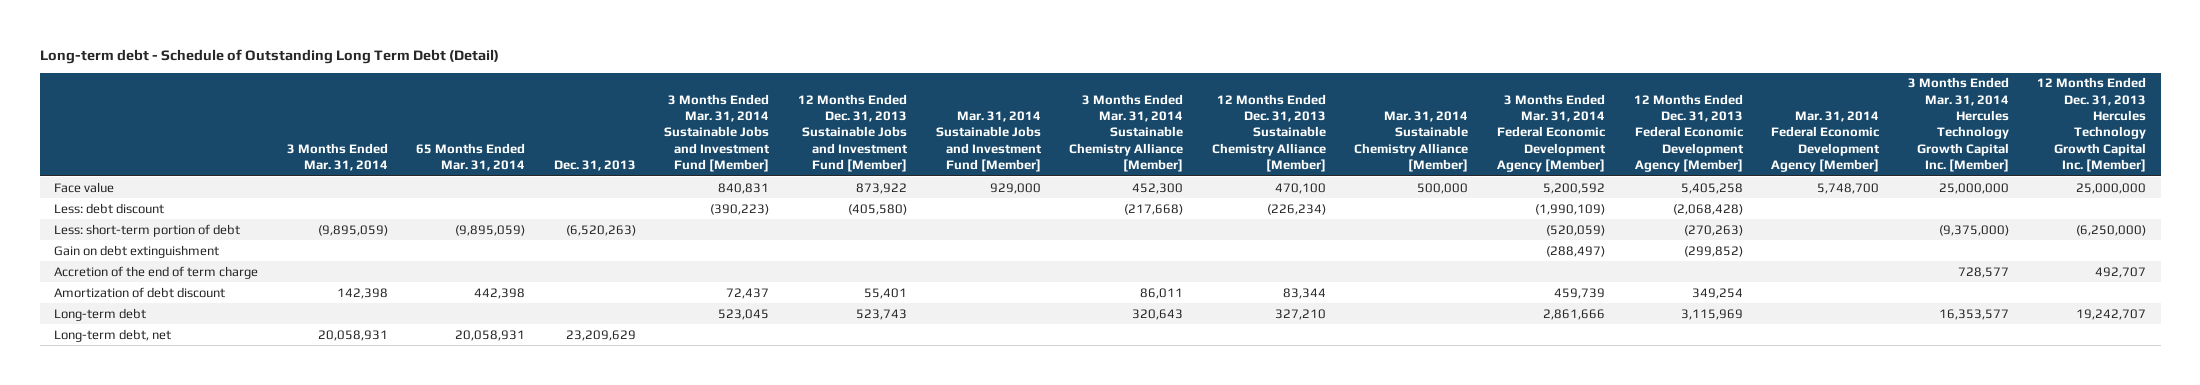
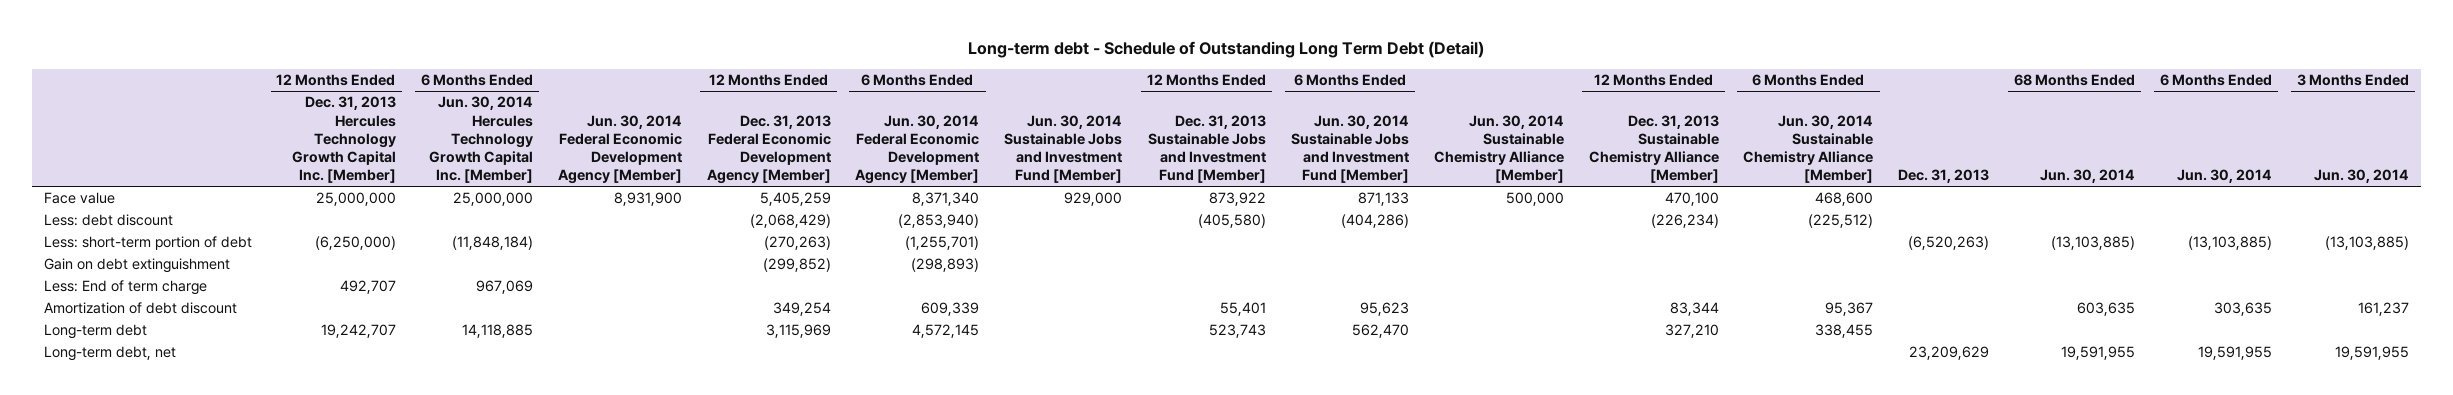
- | 3 Months Ended Mar. 31, 2014 | 65 Months Ended Mar. 31, 2014 | Dec. 31, 2013 | 3 Months Ended Mar. 31, 2014 Sustainable Jobs and Investment Fund [Member] | 12 Months Ended Dec. 31, 2013 Sustainable Jobs and Investment Fund [Member] | Mar. 31, 2014 Sustainable Jobs and Investment Fund [Member] | 3 Months Ended Mar. 31, 2014 Sustainable Chemistry Alliance [Member] | 12 Months Ended Dec. 31, 2013 Sustainable Chemistry Alliance [Member] | Mar. 31, 2014 Sustainable Chemistry Alliance [Member] | 3 Months Ended Mar. 31, 2014 Federal Economic Development Agency [Member] | 12 Months Ended Dec. 31, 2013 Federal Economic Development Agency [Member] | Mar. 31, 2014 Federal Economic Development Agency [Member] | 3 Months Ended Mar. 31, 2014 Hercules Technology Growth Capital Inc. [Member] | 12 Months Ended Dec. 31, 2013 Hercules Technology Growth Capital Inc. [Member]
+ | 12 Months Ended Dec. 31, 2013 Hercules Technology Growth Capital Inc. [Member] | 6 Months Ended Jun. 30, 2014 Hercules Technology Growth Capital Inc. [Member] | Jun. 30, 2014 Federal Economic Development Agency [Member] | 12 Months Ended Dec. 31, 2013 Federal Economic Development Agency [Member] | 6 Months Ended Jun. 30, 2014 Federal Economic Development Agency [Member] | Jun. 30, 2014 Sustainable Jobs and Investment Fund [Member] | 12 Months Ended Dec. 31, 2013 Sustainable Jobs and Investment Fund [Member] | 6 Months Ended Jun. 30, 2014 Sustainable Jobs and Investment Fund [Member] | Jun. 30, 2014 Sustainable Chemistry Alliance [Member] | 12 Months Ended Dec. 31, 2013 Sustainable Chemistry Alliance [Member] | 6 Months Ended Jun. 30, 2014 Sustainable Chemistry Alliance [Member] | Dec. 31, 2013 | 68 Months Ended Jun. 30, 2014 | 6 Months Ended Jun. 30, 2014 | 3 Months Ended Jun. 30, 2014
- Face value | | | | 840,831 | 873,922 | 929,000 | 452,300 | 470,100 | 500,000 | 5,200,592 | 5,405,258 | 5,748,700 | 25,000,000 | 25,000,000
- Less: debt discount | | | | (390,223) | (405,580) | | (217,668) | (226,234) | | (1,990,109) | (2,068,428) | | |
+ Face value | 25,000,000 | 25,000,000 | 8,931,900 | 5,405,259 | 8,371,340 | 929,000 | 873,922 | 871,133 | 500,000 | 470,100 | 468,600 | | | |
+ Less: debt discount | | | | (2,068,429) | (2,853,940) | | (405,580) | (404,286) | | (226,234) | (225,512) | | | |
- Accretion of the end of term charge | | | | | | | | | | | | | 728,577 | 492,707
+ Less: End of term charge | 492,707 | 967,069 | | | | | | | | | | | | |

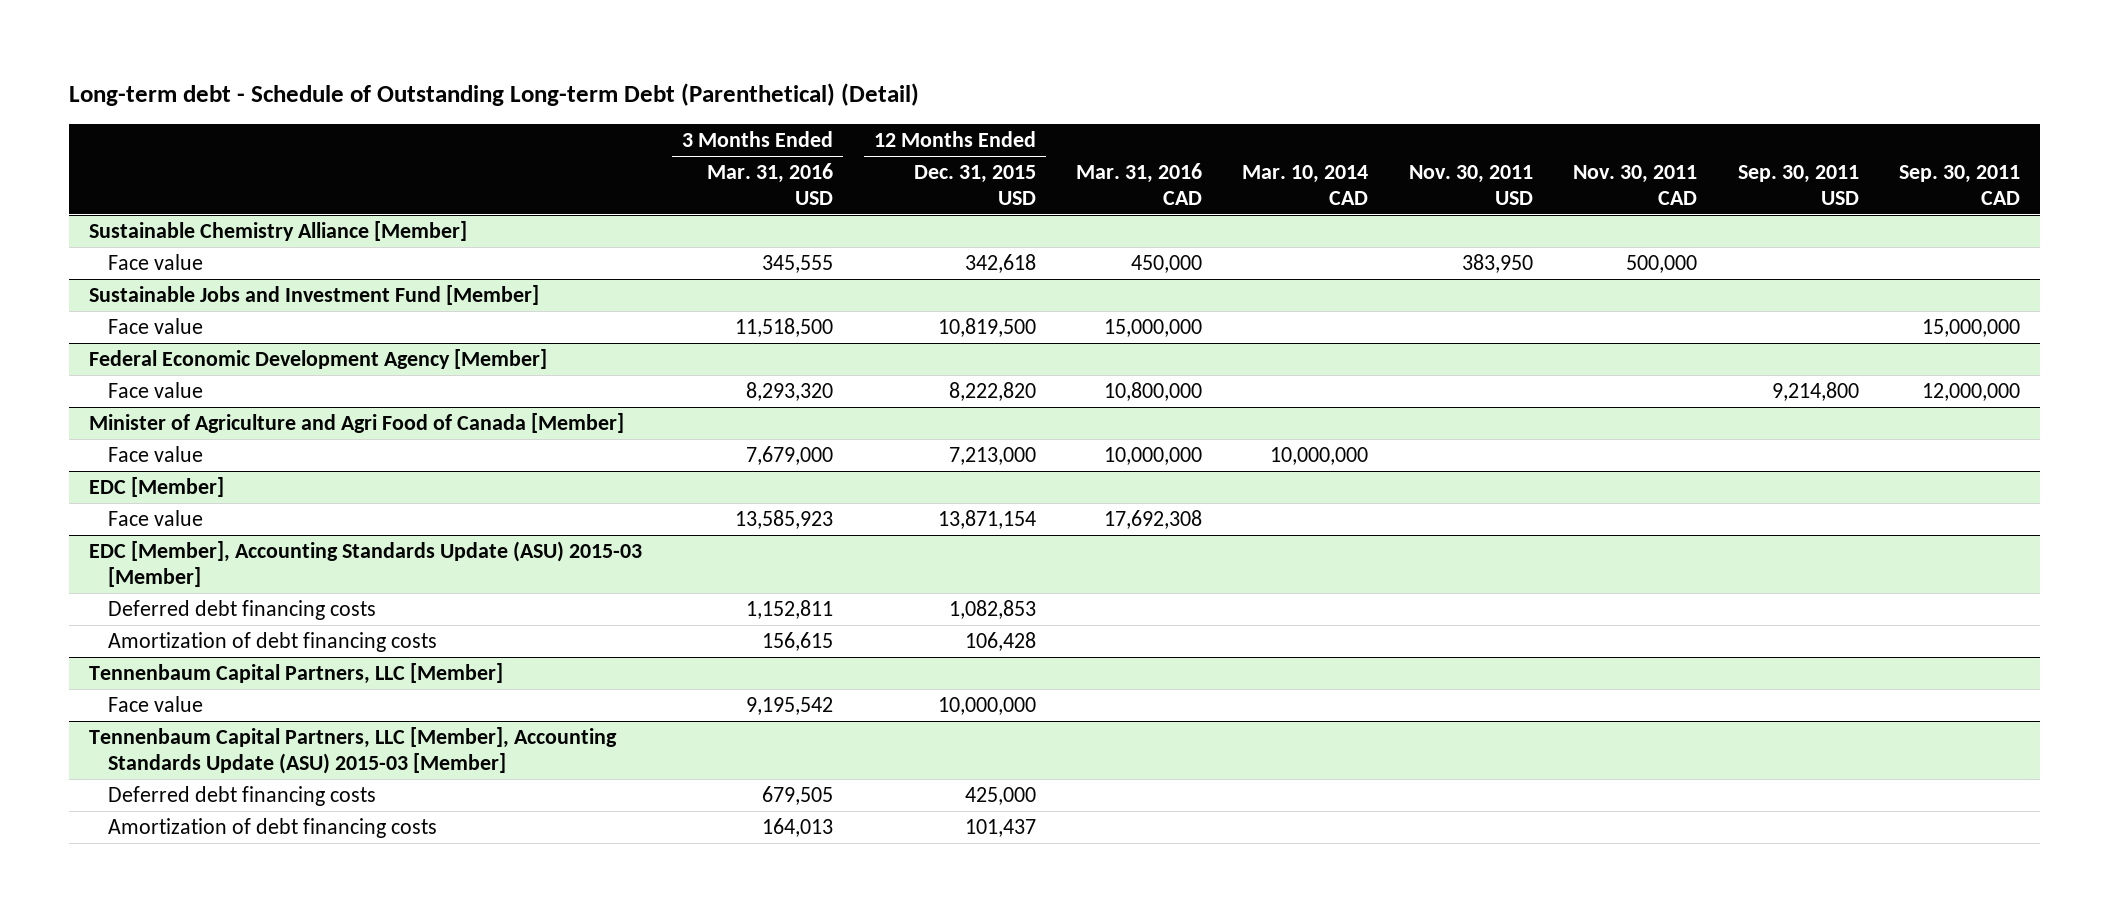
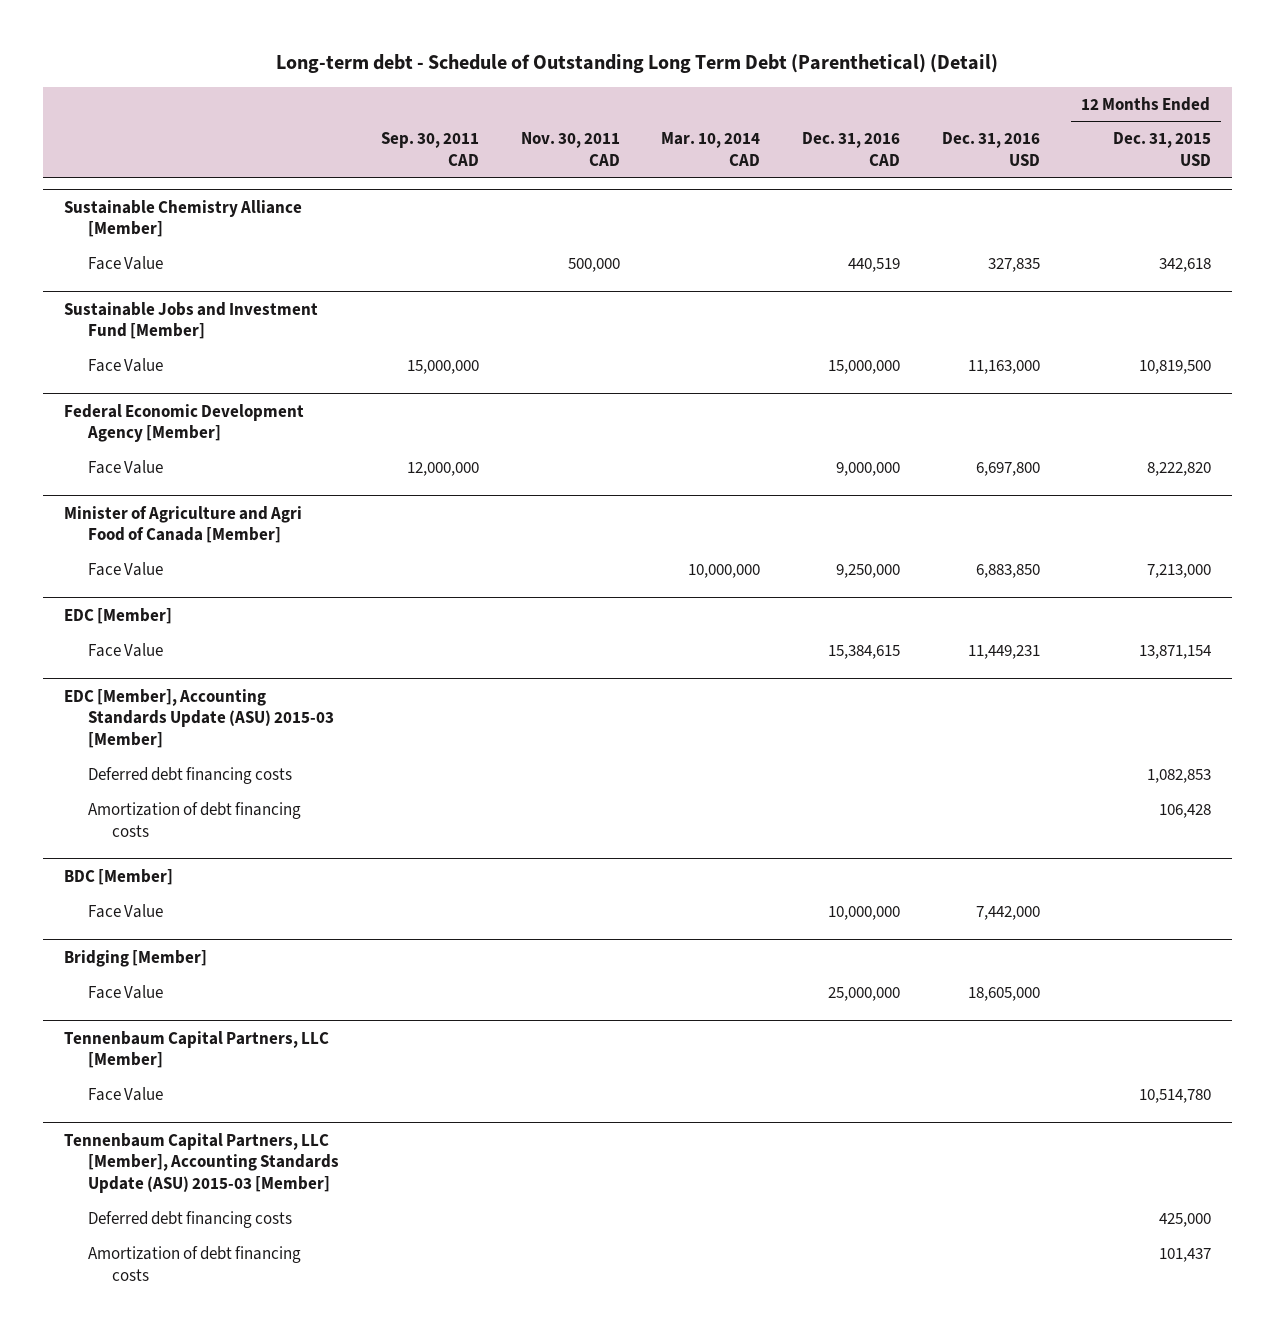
- Long-term debt - Schedule of Outstanding Long-term Debt (Parenthetical) (Detail)
+ Long-term debt - Schedule of Outstanding Long Term Debt (Parenthetical) (Detail)
- | 3 Months Ended Mar. 31, 2016 USD | 12 Months Ended Dec. 31, 2015 USD | Mar. 31, 2016 CAD | Mar. 10, 2014 CAD | Nov. 30, 2011 USD | Nov. 30, 2011 CAD | Sep. 30, 2011 USD | Sep. 30, 2011 CAD
+ | Sep. 30, 2011 CAD | Nov. 30, 2011 CAD | Mar. 10, 2014 CAD | Dec. 31, 2016 CAD | Dec. 31, 2016 USD | 12 Months Ended Dec. 31, 2015 USD
@ Sustainable Chemistry Alliance [Member]
- Face value | 345,555 | 342,618 | 450,000 | | 383,950 | 500,000 | |
+ Face Value | | 500,000 | | 440,519 | 327,835 | 342,618
@ Sustainable Jobs and Investment Fund [Member]
- Face value | 11,518,500 | 10,819,500 | 15,000,000 | | | | | 15,000,000
+ Face Value | 15,000,000 | | | 15,000,000 | 11,163,000 | 10,819,500
@ Federal Economic Development Agency [Member]
- Face value | 8,293,320 | 8,222,820 | 10,800,000 | | | | 9,214,800 | 12,000,000
+ Face Value | 12,000,000 | | | 9,000,000 | 6,697,800 | 8,222,820
@ Minister of Agriculture and Agri Food of Canada [Member]
- Face value | 7,679,000 | 7,213,000 | 10,000,000 | 10,000,000 | | | |
+ Face Value | | | 10,000,000 | 9,250,000 | 6,883,850 | 7,213,000
@ EDC [Member]
- Face value | 13,585,923 | 13,871,154 | 17,692,308 | | | | |
+ Face Value | | | | 15,384,615 | 11,449,231 | 13,871,154
+ BDC [Member]
+ Face Value | | | | 10,000,000 | 7,442,000 |
+ Bridging [Member]
+ Face Value | | | | 25,000,000 | 18,605,000 |
@ Tennenbaum Capital Partners, LLC [Member]
- Face value | 9,195,542 | 10,000,000 | | | | | |
+ Face Value | | | | | | 10,514,780

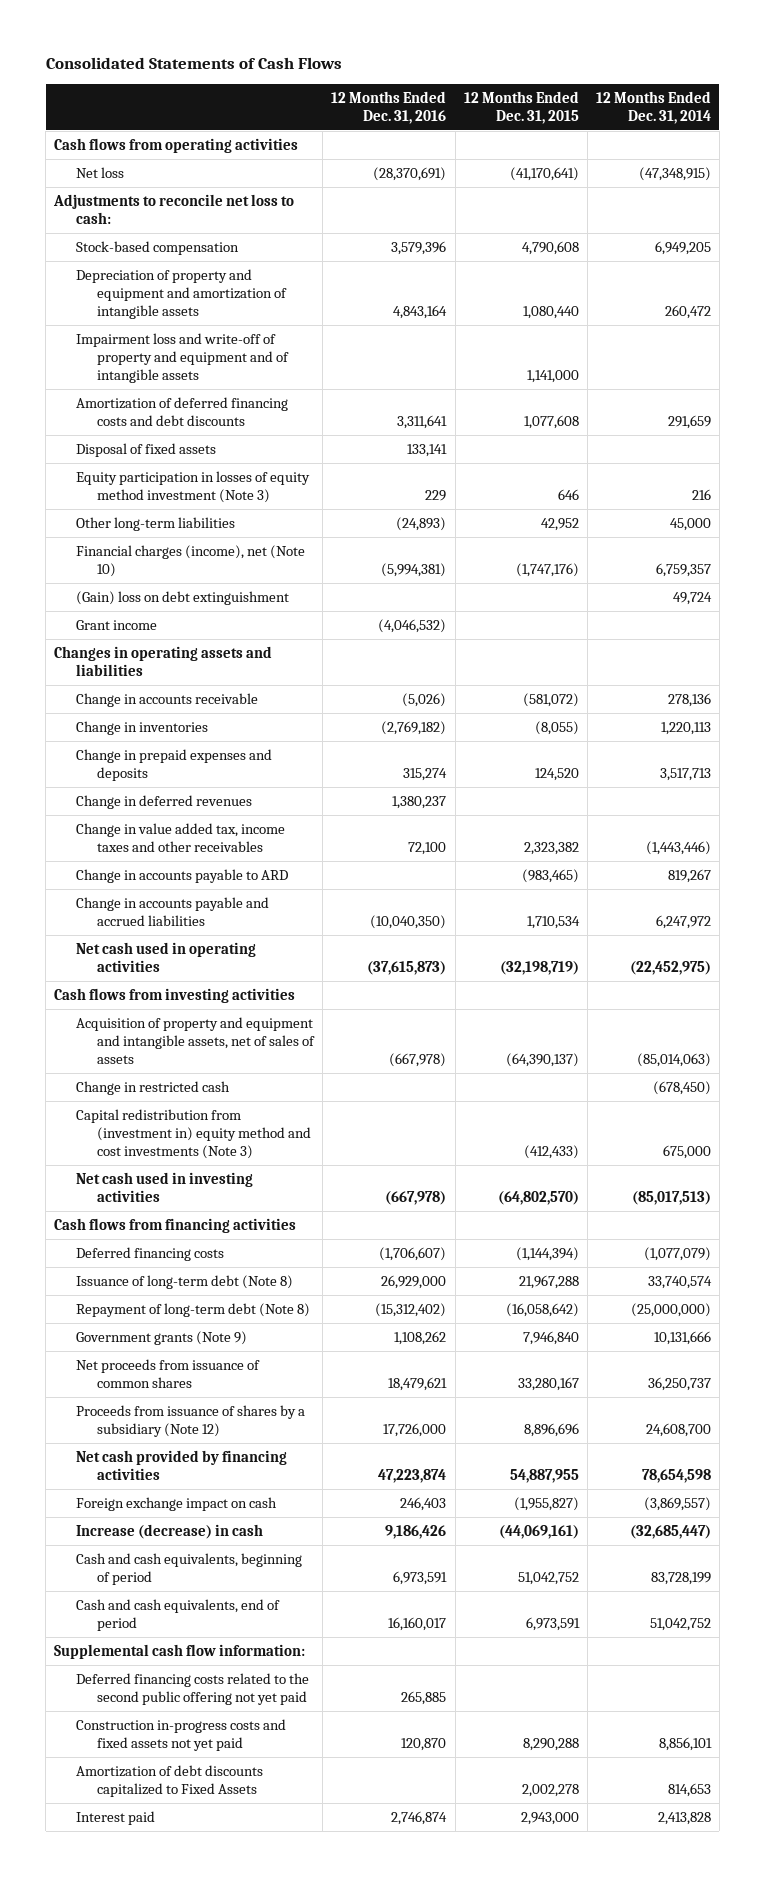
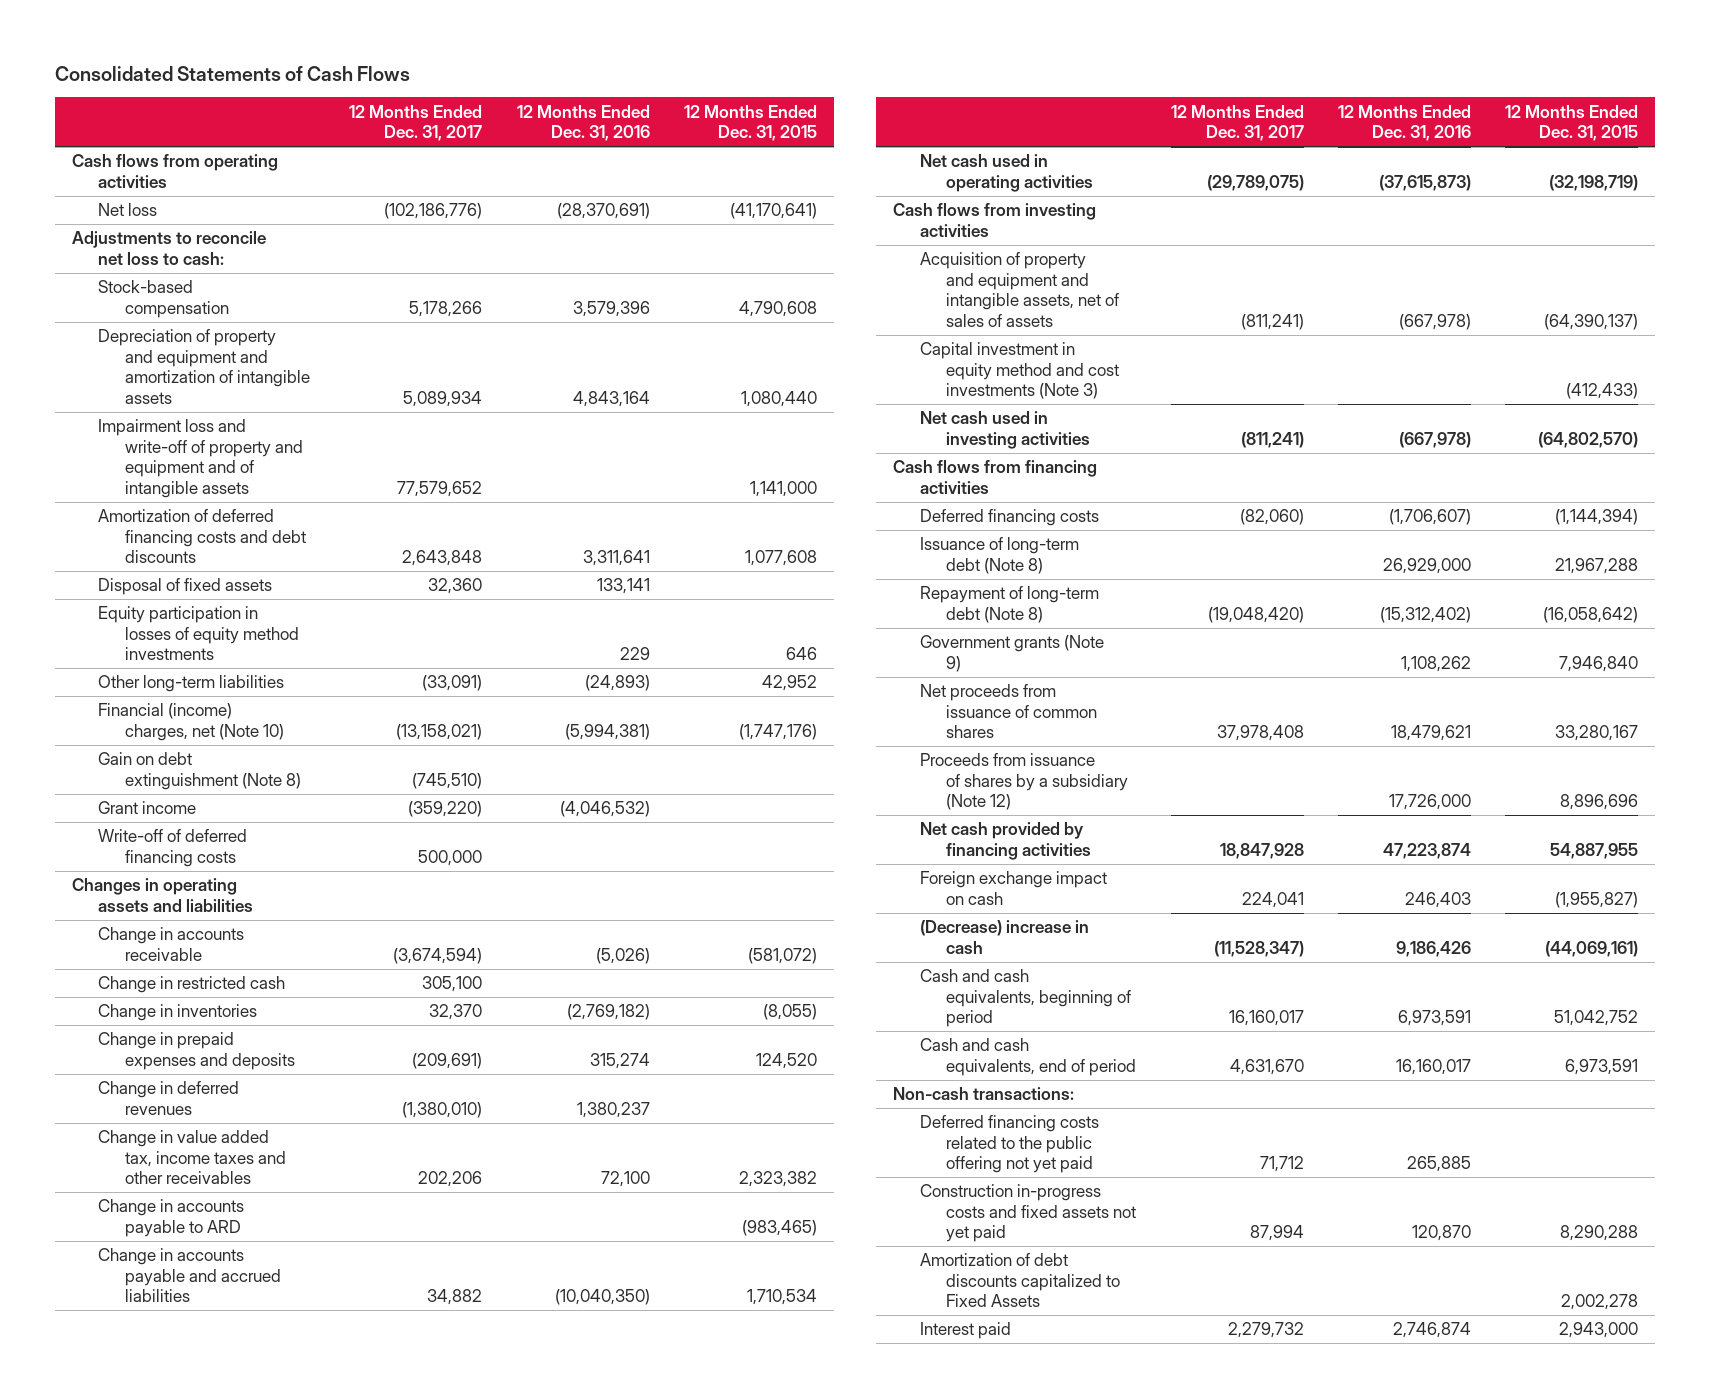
- | 12 Months Ended Dec. 31, 2016 | 12 Months Ended Dec. 31, 2015 | 12 Months Ended Dec. 31, 2014
+ | 12 Months Ended Dec. 31, 2017 | 12 Months Ended Dec. 31, 2016 | 12 Months Ended Dec. 31, 2015
- Equity participation in losses of equity method investment (Note 3) | 229 | 646 | 216
+ Equity participation in losses of equity method investments | | 229 | 646
- Financial charges (income), net (Note 10) | (5,994,381) | (1,747,176) | 6,759,357
- (Gain) loss on debt extinguishment | | | 49,724
+ Financial (income) charges, net (Note 10) | (13,158,021) | (5,994,381) | (1,747,176)
+ Gain on debt extinguishment (Note 8) | (745,510) | |
+ Write-off of deferred financing costs | 500,000 | |
moved up: Change in restricted cash | 305,100 | |
- Capital redistribution from (investment in) equity method and cost investments (Note 3) | | (412,433) | 675,000
+ Capital investment in equity method and cost investments (Note 3) | | | (412,433)
- Increase (decrease) in cash | 9,186,426 | (44,069,161) | (32,685,447)
+ (Decrease) increase in cash | (11,528,347) | 9,186,426 | (44,069,161)
- Supplemental cash flow information:
- Deferred financing costs related to the second public offering not yet paid | 265,885 | |
+ Non-cash transactions:
+ Deferred financing costs related to the public offering not yet paid | 71,712 | 265,885 |

